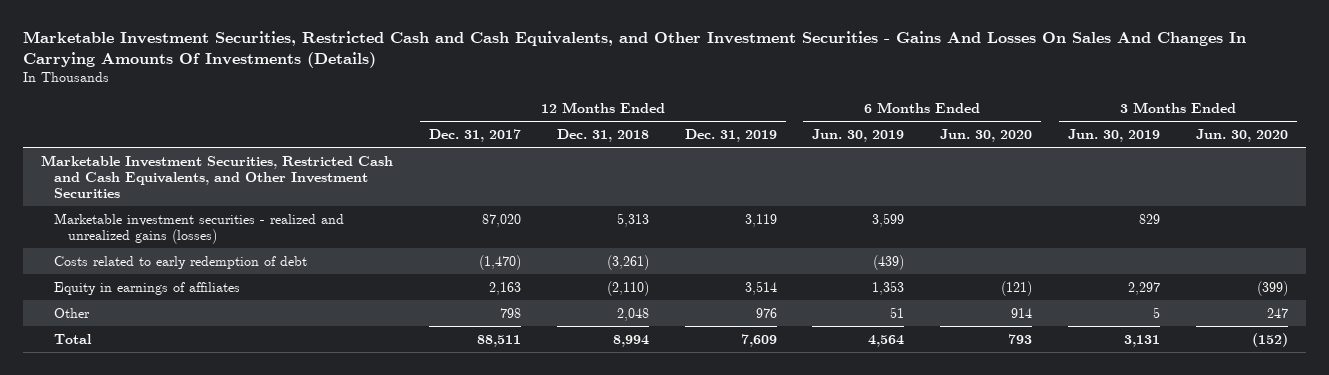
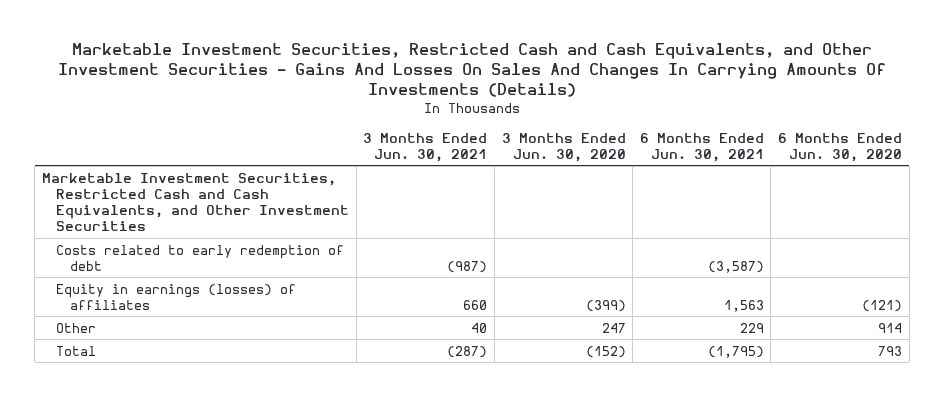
- | 12 Months Ended Dec. 31, 2017 | 12 Months Ended Dec. 31, 2018 | 12 Months Ended Dec. 31, 2019 | 6 Months Ended Jun. 30, 2019 | 6 Months Ended Jun. 30, 2020 | 3 Months Ended Jun. 30, 2019 | 3 Months Ended Jun. 30, 2020
+ | 3 Months Ended Jun. 30, 2021 | 3 Months Ended Jun. 30, 2020 | 6 Months Ended Jun. 30, 2021 | 6 Months Ended Jun. 30, 2020
- Marketable investment securities - realized and unrealized gains (losses) | 87,020 | 5,313 | 3,119 | 3,599 | | 829 |
- Equity in earnings of affiliates | 2,163 | (2,110) | 3,514 | 1,353 | (121) | 2,297 | (399)
+ Equity in earnings (losses) of affiliates | 660 | (399) | 1,563 | (121)

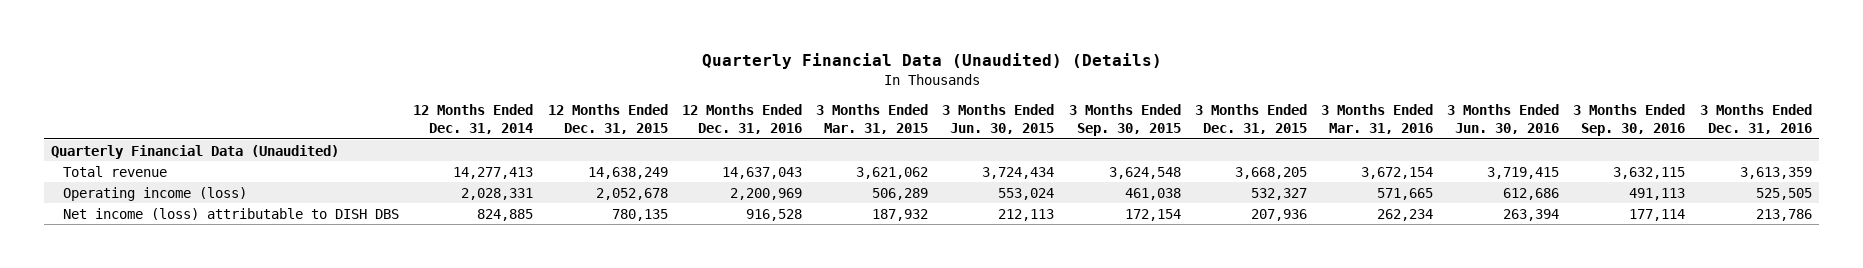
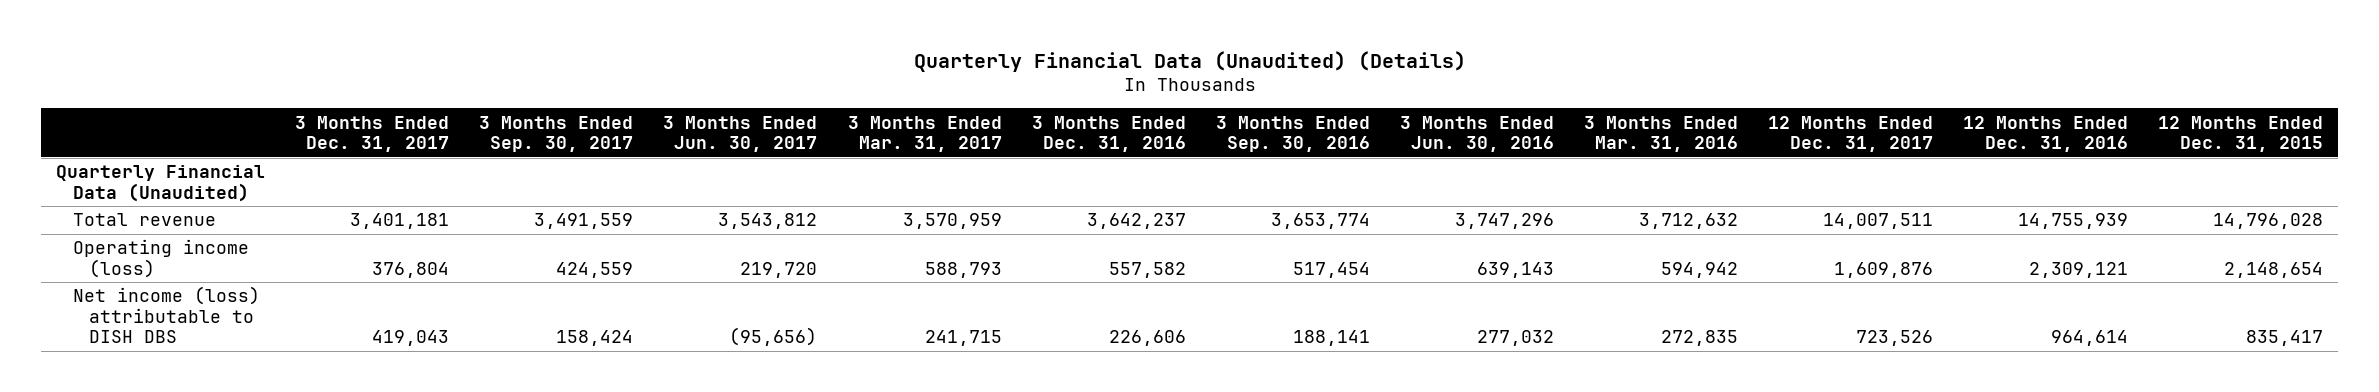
- | 12 Months Ended Dec. 31, 2014 | 12 Months Ended Dec. 31, 2015 | 12 Months Ended Dec. 31, 2016 | 3 Months Ended Mar. 31, 2015 | 3 Months Ended Jun. 30, 2015 | 3 Months Ended Sep. 30, 2015 | 3 Months Ended Dec. 31, 2015 | 3 Months Ended Mar. 31, 2016 | 3 Months Ended Jun. 30, 2016 | 3 Months Ended Sep. 30, 2016 | 3 Months Ended Dec. 31, 2016
+ | 3 Months Ended Dec. 31, 2017 | 3 Months Ended Sep. 30, 2017 | 3 Months Ended Jun. 30, 2017 | 3 Months Ended Mar. 31, 2017 | 3 Months Ended Dec. 31, 2016 | 3 Months Ended Sep. 30, 2016 | 3 Months Ended Jun. 30, 2016 | 3 Months Ended Mar. 31, 2016 | 12 Months Ended Dec. 31, 2017 | 12 Months Ended Dec. 31, 2016 | 12 Months Ended Dec. 31, 2015
- Total revenue | 14,277,413 | 14,638,249 | 14,637,043 | 3,621,062 | 3,724,434 | 3,624,548 | 3,668,205 | 3,672,154 | 3,719,415 | 3,632,115 | 3,613,359
- Operating income (loss) | 2,028,331 | 2,052,678 | 2,200,969 | 506,289 | 553,024 | 461,038 | 532,327 | 571,665 | 612,686 | 491,113 | 525,505
- Net income (loss) attributable to DISH DBS | 824,885 | 780,135 | 916,528 | 187,932 | 212,113 | 172,154 | 207,936 | 262,234 | 263,394 | 177,114 | 213,786
+ Total revenue | 3,401,181 | 3,491,559 | 3,543,812 | 3,570,959 | 3,642,237 | 3,653,774 | 3,747,296 | 3,712,632 | 14,007,511 | 14,755,939 | 14,796,028
+ Operating income (loss) | 376,804 | 424,559 | 219,720 | 588,793 | 557,582 | 517,454 | 639,143 | 594,942 | 1,609,876 | 2,309,121 | 2,148,654
+ Net income (loss) attributable to DISH DBS | 419,043 | 158,424 | (95,656) | 241,715 | 226,606 | 188,141 | 277,032 | 272,835 | 723,526 | 964,614 | 835,417

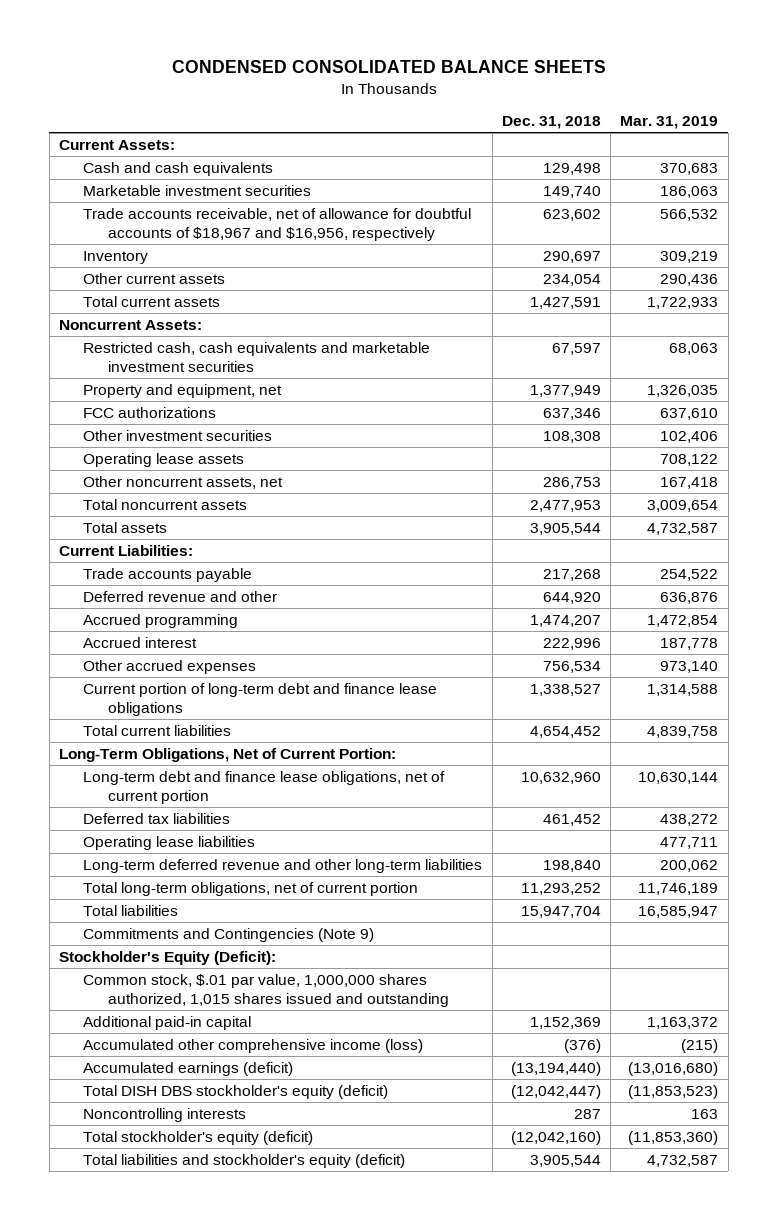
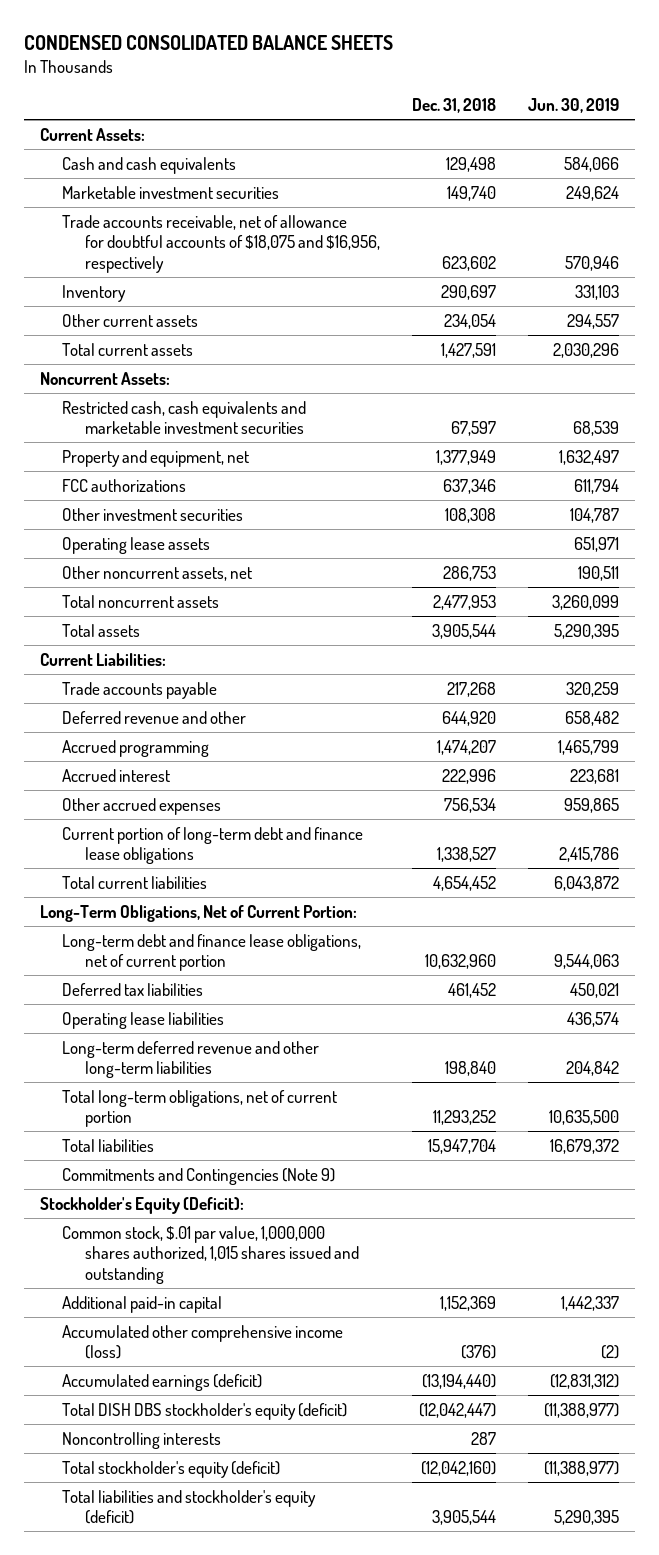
- | Dec. 31, 2018 | Mar. 31, 2019
+ | Dec. 31, 2018 | Jun. 30, 2019
- Trade accounts receivable, net of allowance for doubtful accounts of $18,967 and $16,956, respectively | 623,602 | 566,532
+ Trade accounts receivable, net of allowance for doubtful accounts of $18,075 and $16,956, respectively | 623,602 | 570,946

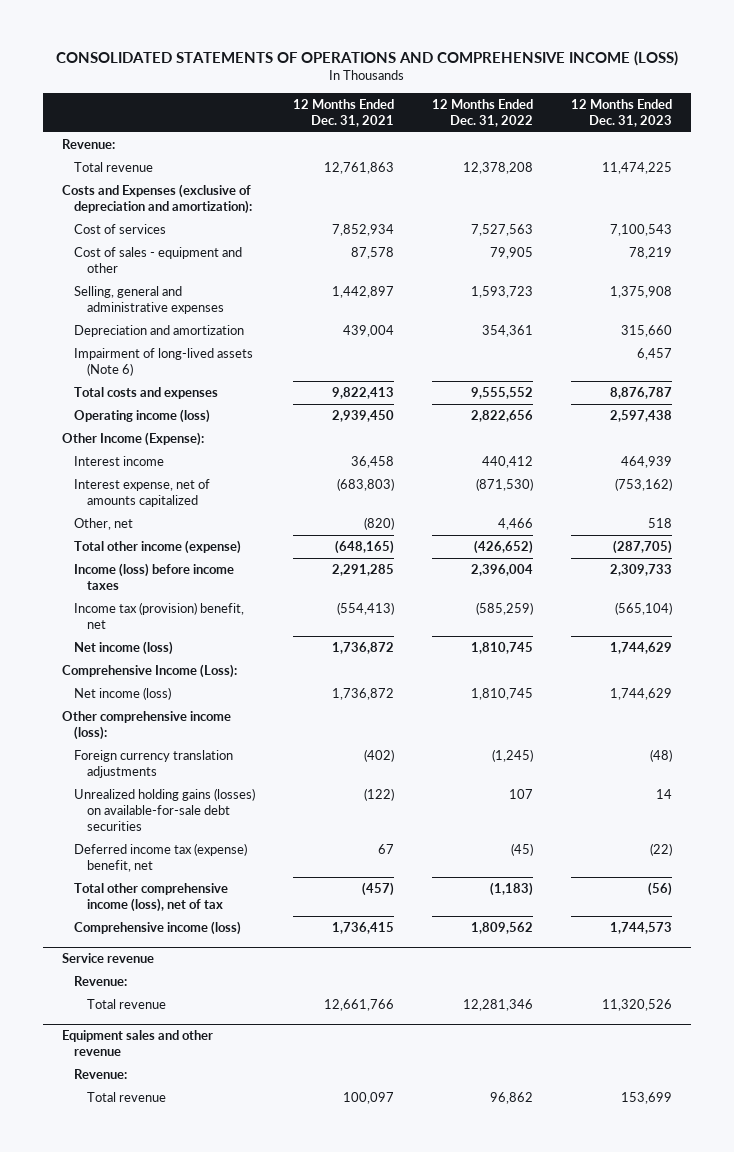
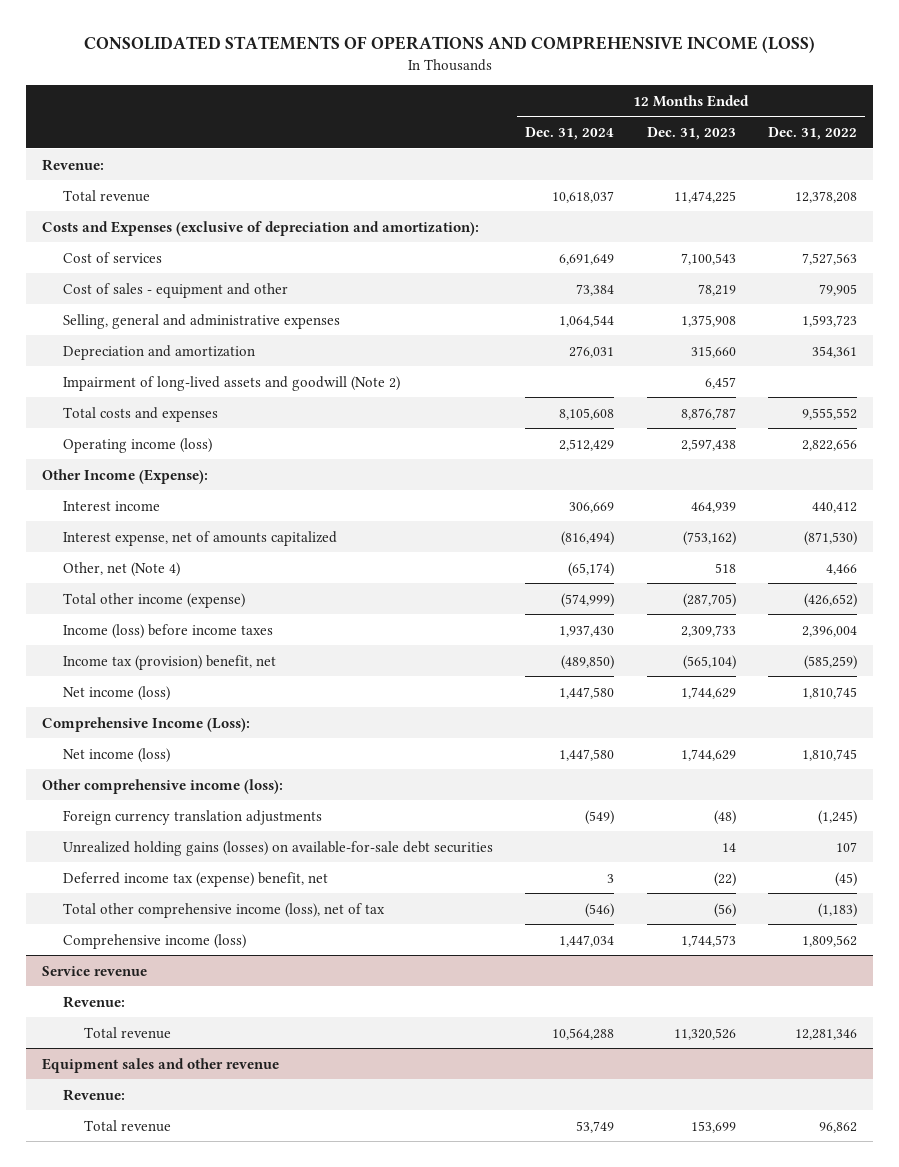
- | 12 Months Ended Dec. 31, 2021 | 12 Months Ended Dec. 31, 2022 | 12 Months Ended Dec. 31, 2023
+ | 12 Months Ended Dec. 31, 2024 | 12 Months Ended Dec. 31, 2023 | 12 Months Ended Dec. 31, 2022
- Impairment of long-lived assets (Note 6) | | | 6,457
+ Impairment of long-lived assets and goodwill (Note 2) | | 6,457 |
- Other, net | (820) | 4,466 | 518
+ Other, net (Note 4) | (65,174) | 518 | 4,466

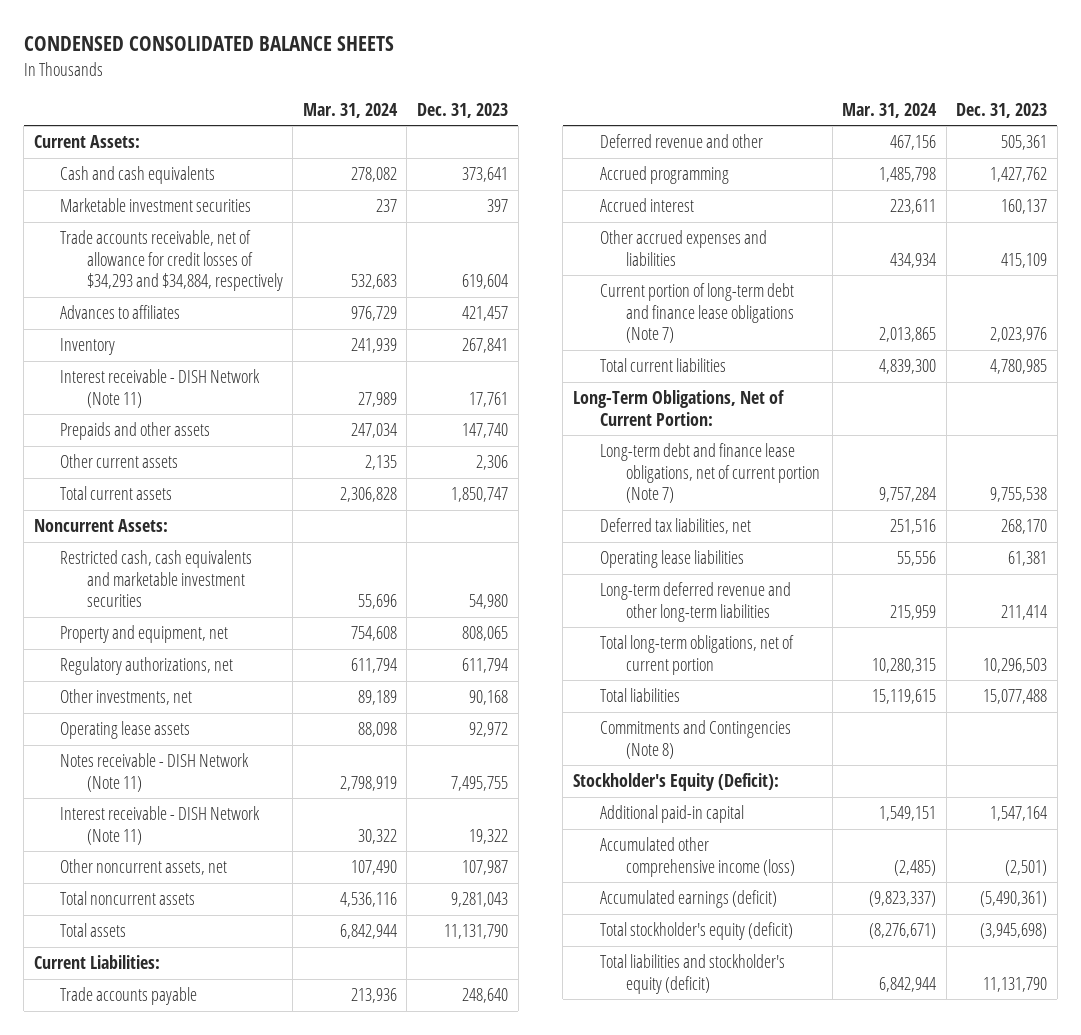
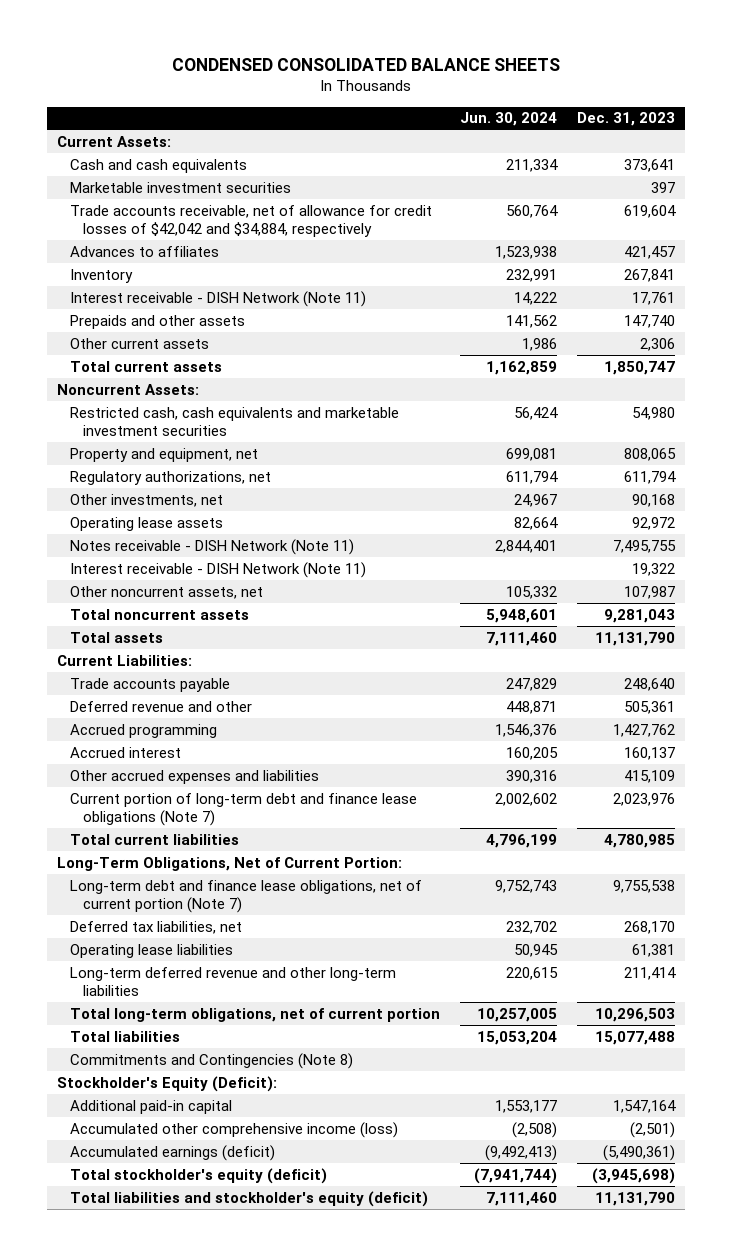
- | Mar. 31, 2024 | Dec. 31, 2023
+ | Jun. 30, 2024 | Dec. 31, 2023
- Trade accounts receivable, net of allowance for credit losses of $34,293 and $34,884, respectively | 532,683 | 619,604
+ Trade accounts receivable, net of allowance for credit losses of $42,042 and $34,884, respectively | 560,764 | 619,604

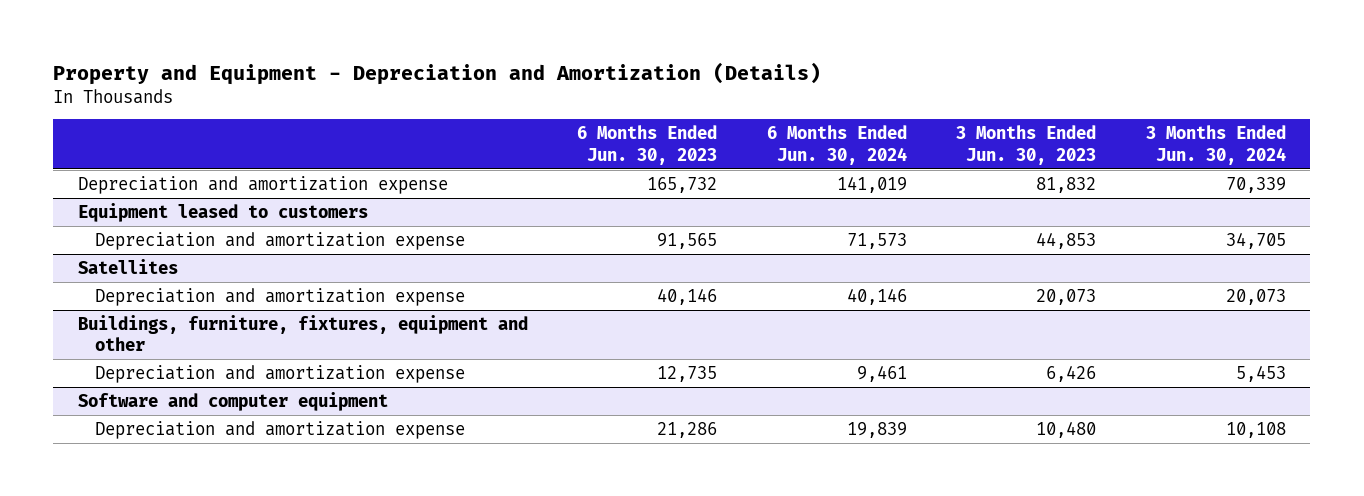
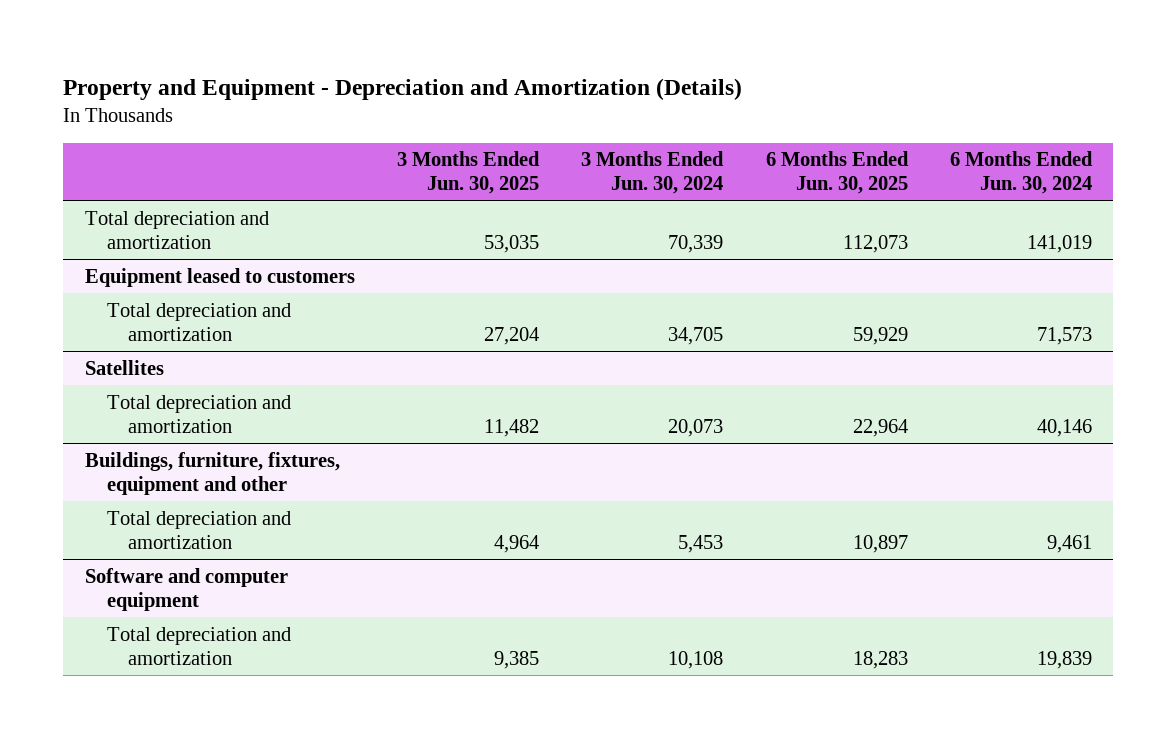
- | 6 Months Ended Jun. 30, 2023 | 6 Months Ended Jun. 30, 2024 | 3 Months Ended Jun. 30, 2023 | 3 Months Ended Jun. 30, 2024
+ | 3 Months Ended Jun. 30, 2025 | 3 Months Ended Jun. 30, 2024 | 6 Months Ended Jun. 30, 2025 | 6 Months Ended Jun. 30, 2024
- Depreciation and amortization expense | 165,732 | 141,019 | 81,832 | 70,339
+ Total depreciation and amortization | 53,035 | 70,339 | 112,073 | 141,019
@ Equipment leased to customers
- Depreciation and amortization expense | 91,565 | 71,573 | 44,853 | 34,705
+ Total depreciation and amortization | 27,204 | 34,705 | 59,929 | 71,573
@ Satellites
- Depreciation and amortization expense | 40,146 | 40,146 | 20,073 | 20,073
+ Total depreciation and amortization | 11,482 | 20,073 | 22,964 | 40,146
@ Buildings, furniture, fixtures, equipment and other
- Depreciation and amortization expense | 12,735 | 9,461 | 6,426 | 5,453
+ Total depreciation and amortization | 4,964 | 5,453 | 10,897 | 9,461
@ Software and computer equipment
- Depreciation and amortization expense | 21,286 | 19,839 | 10,480 | 10,108
+ Total depreciation and amortization | 9,385 | 10,108 | 18,283 | 19,839

